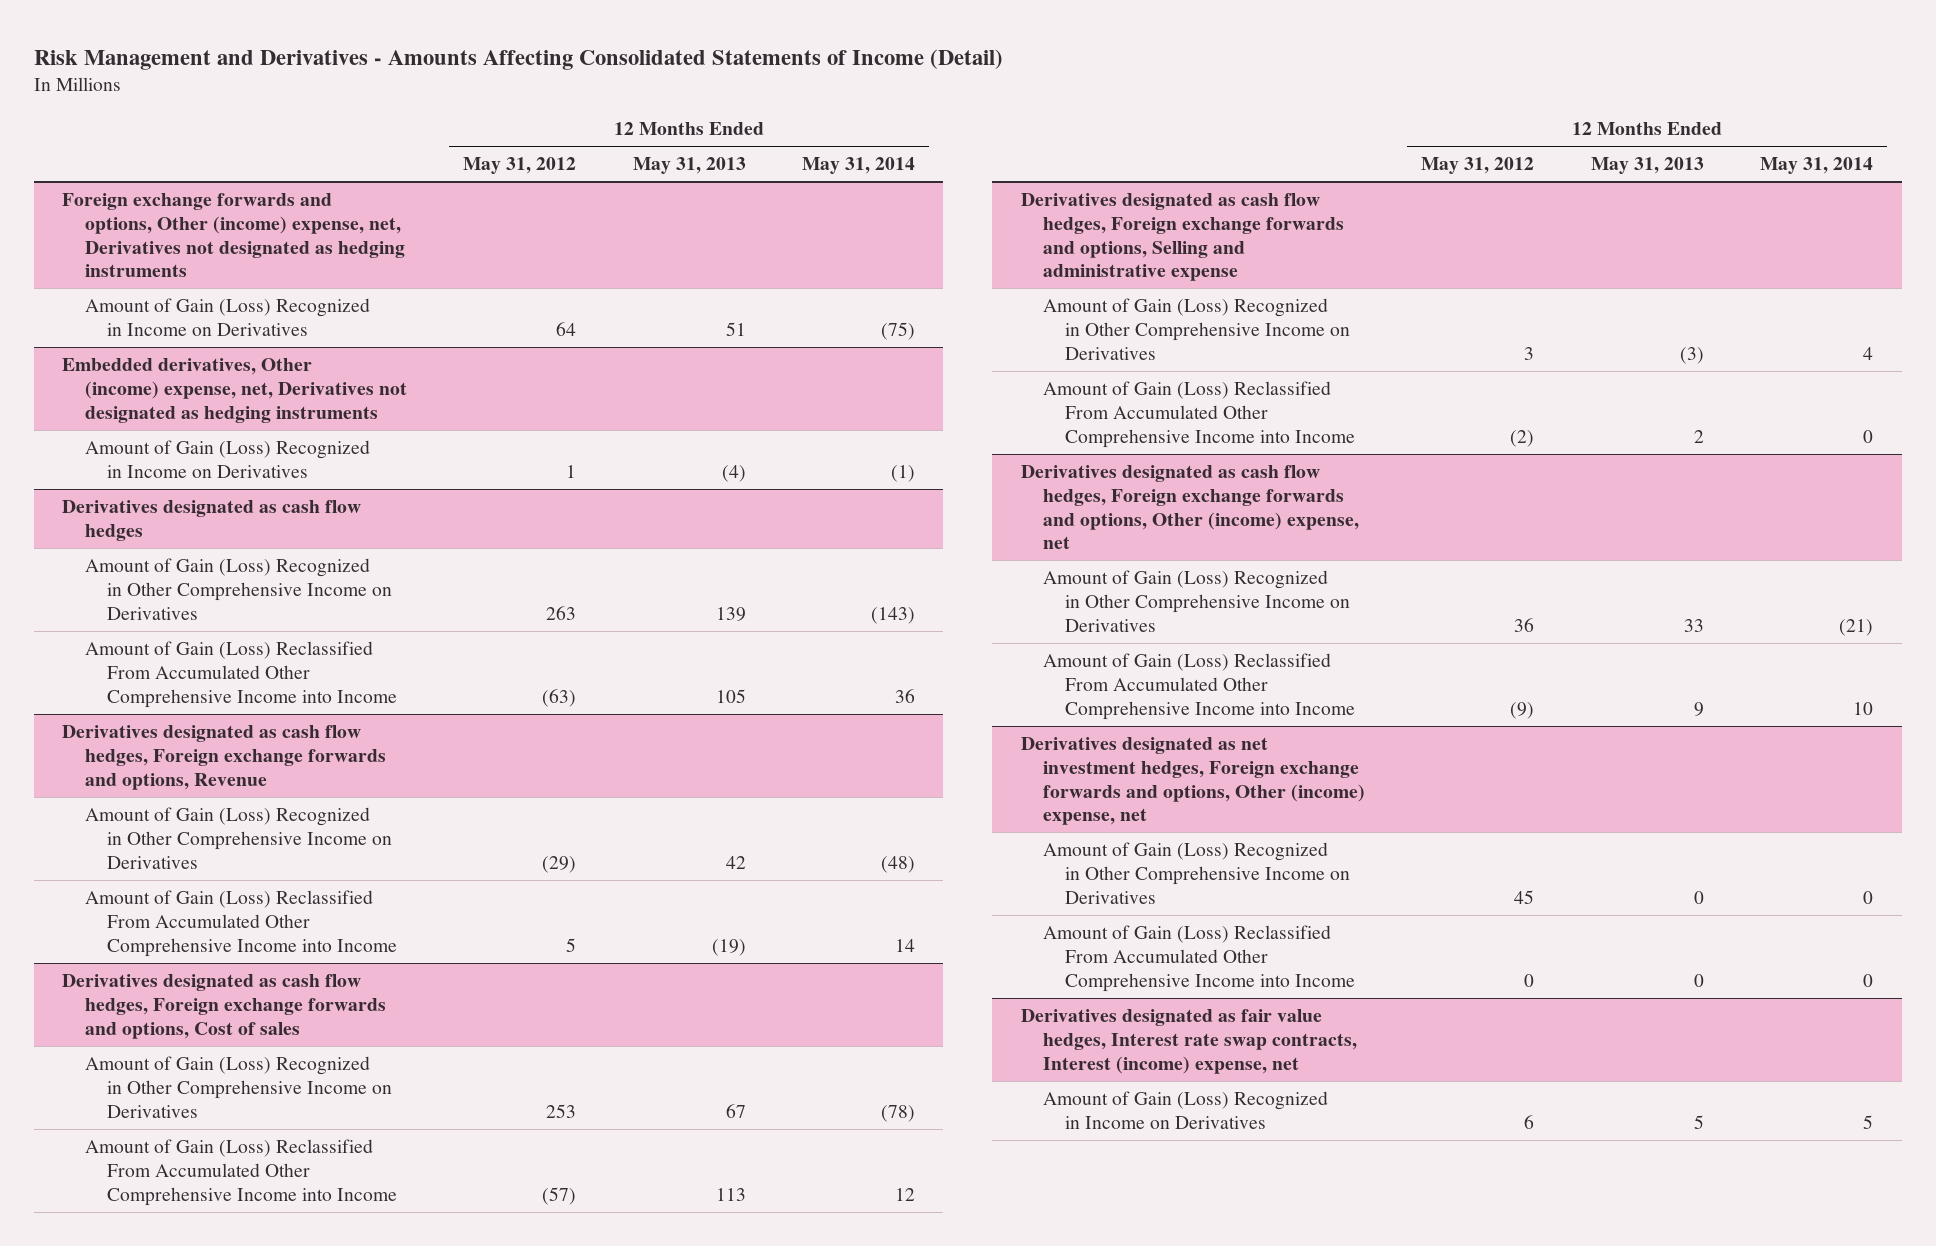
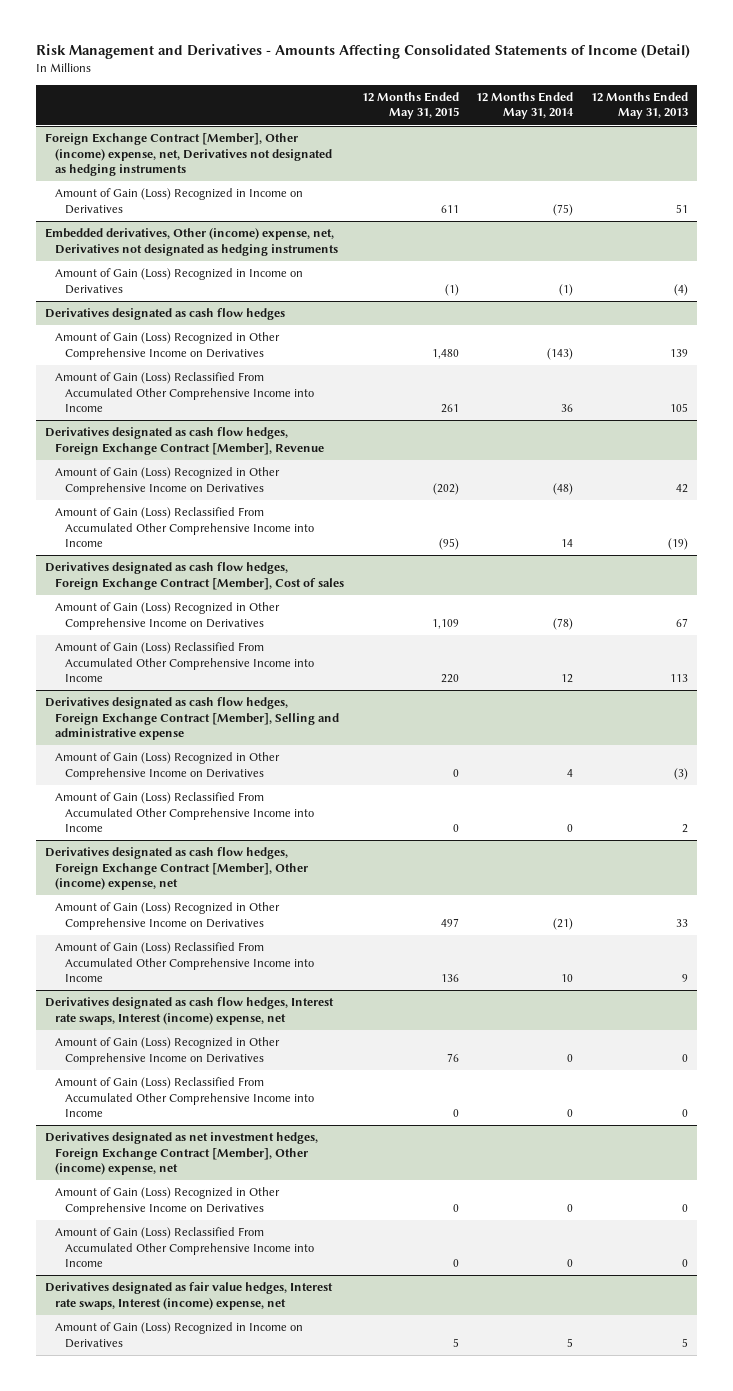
- | 12 Months Ended May 31, 2012 | 12 Months Ended May 31, 2013 | 12 Months Ended May 31, 2014
+ | 12 Months Ended May 31, 2015 | 12 Months Ended May 31, 2014 | 12 Months Ended May 31, 2013
- Foreign exchange forwards and options, Other (income) expense, net, Derivatives not designated as hedging instruments
+ Foreign Exchange Contract [Member], Other (income) expense, net, Derivatives not designated as hedging instruments
- Derivatives designated as cash flow hedges, Foreign exchange forwards and options, Revenue
+ Derivatives designated as cash flow hedges, Foreign Exchange Contract [Member], Revenue
- Derivatives designated as cash flow hedges, Foreign exchange forwards and options, Cost of sales
+ Derivatives designated as cash flow hedges, Foreign Exchange Contract [Member], Cost of sales
- Derivatives designated as cash flow hedges, Foreign exchange forwards and options, Selling and administrative expense
+ Derivatives designated as cash flow hedges, Foreign Exchange Contract [Member], Selling and administrative expense
- Derivatives designated as cash flow hedges, Foreign exchange forwards and options, Other (income) expense, net
+ Derivatives designated as cash flow hedges, Foreign Exchange Contract [Member], Other (income) expense, net
- Derivatives designated as net investment hedges, Foreign exchange forwards and options, Other (income) expense, net
+ Derivatives designated as cash flow hedges, Interest rate swaps, Interest (income) expense, net
- Derivatives designated as fair value hedges, Interest rate swap contracts, Interest (income) expense, net
+ Derivatives designated as net investment hedges, Foreign Exchange Contract [Member], Other (income) expense, net
+ Amount of Gain (Loss) Recognized in Other Comprehensive Income on Derivatives | 0 | 0 | 0
+ Amount of Gain (Loss) Reclassified From Accumulated Other Comprehensive Income into Income | 0 | 0 | 0
+ Derivatives designated as fair value hedges, Interest rate swaps, Interest (income) expense, net

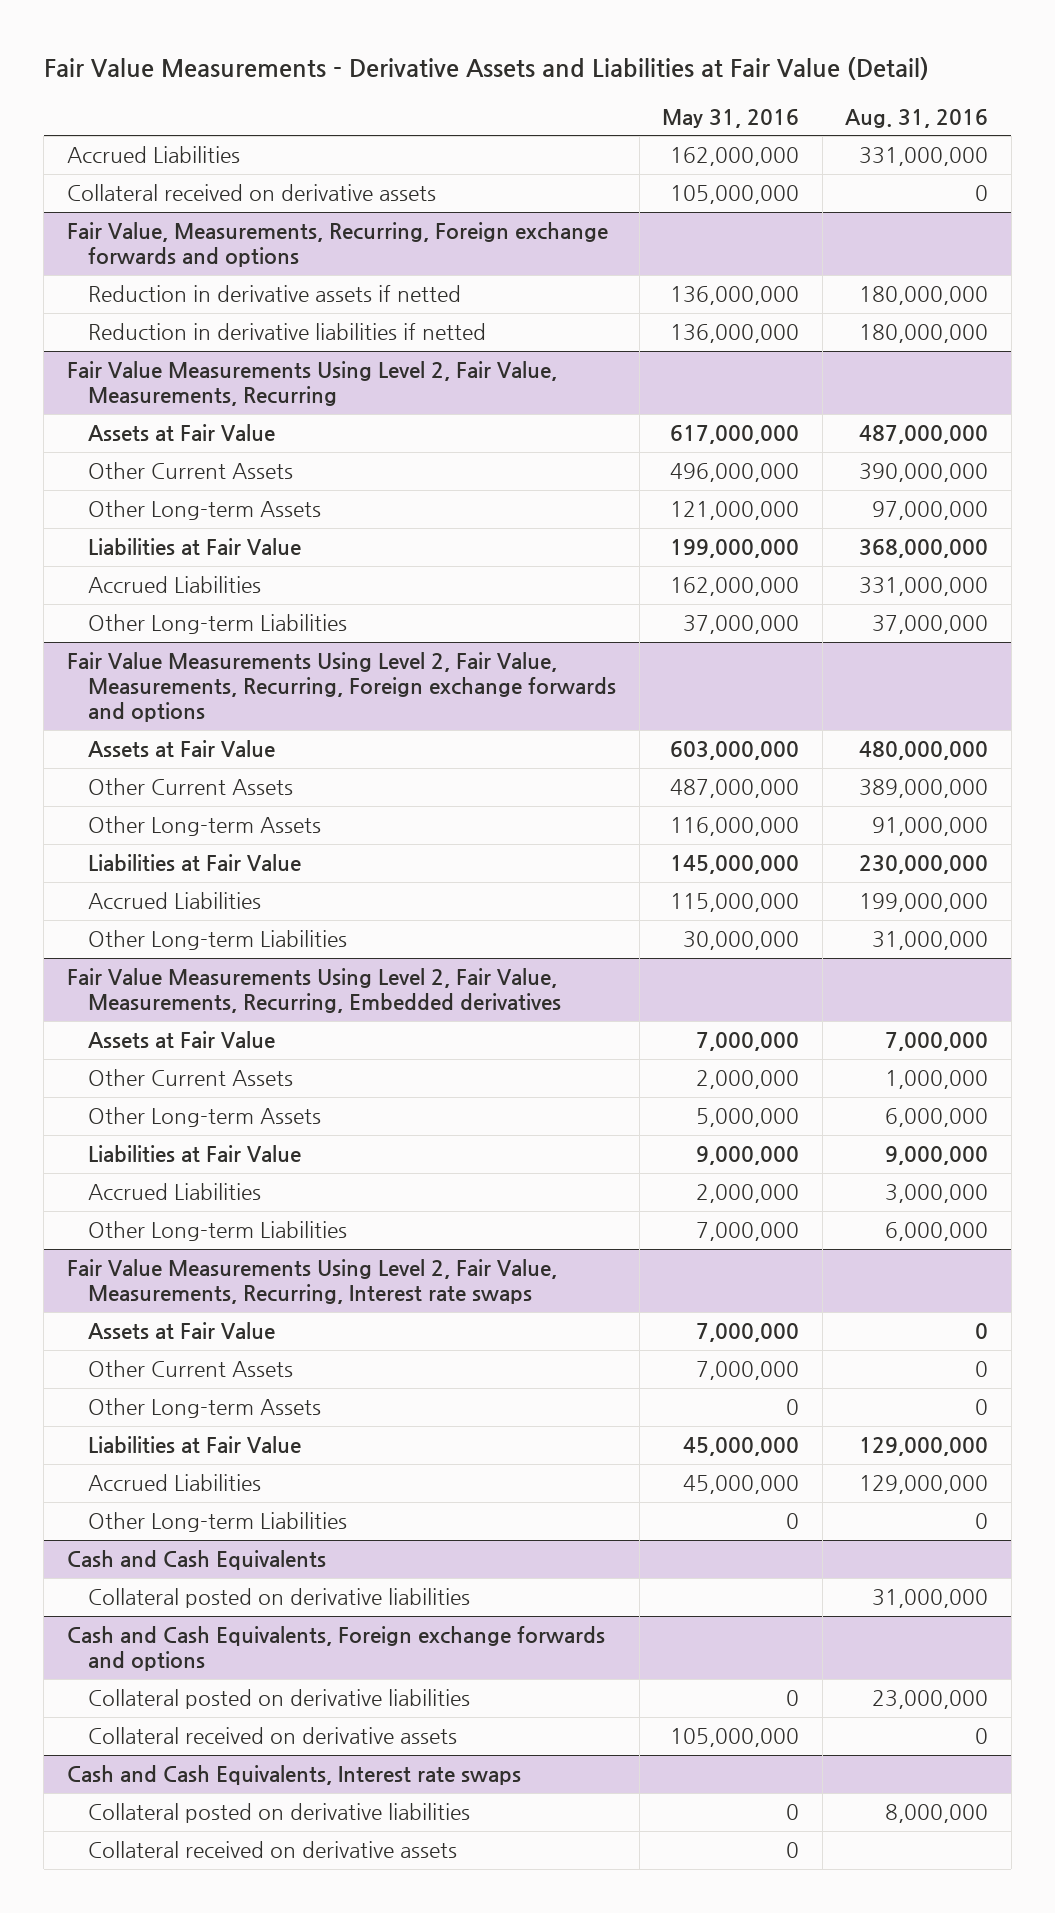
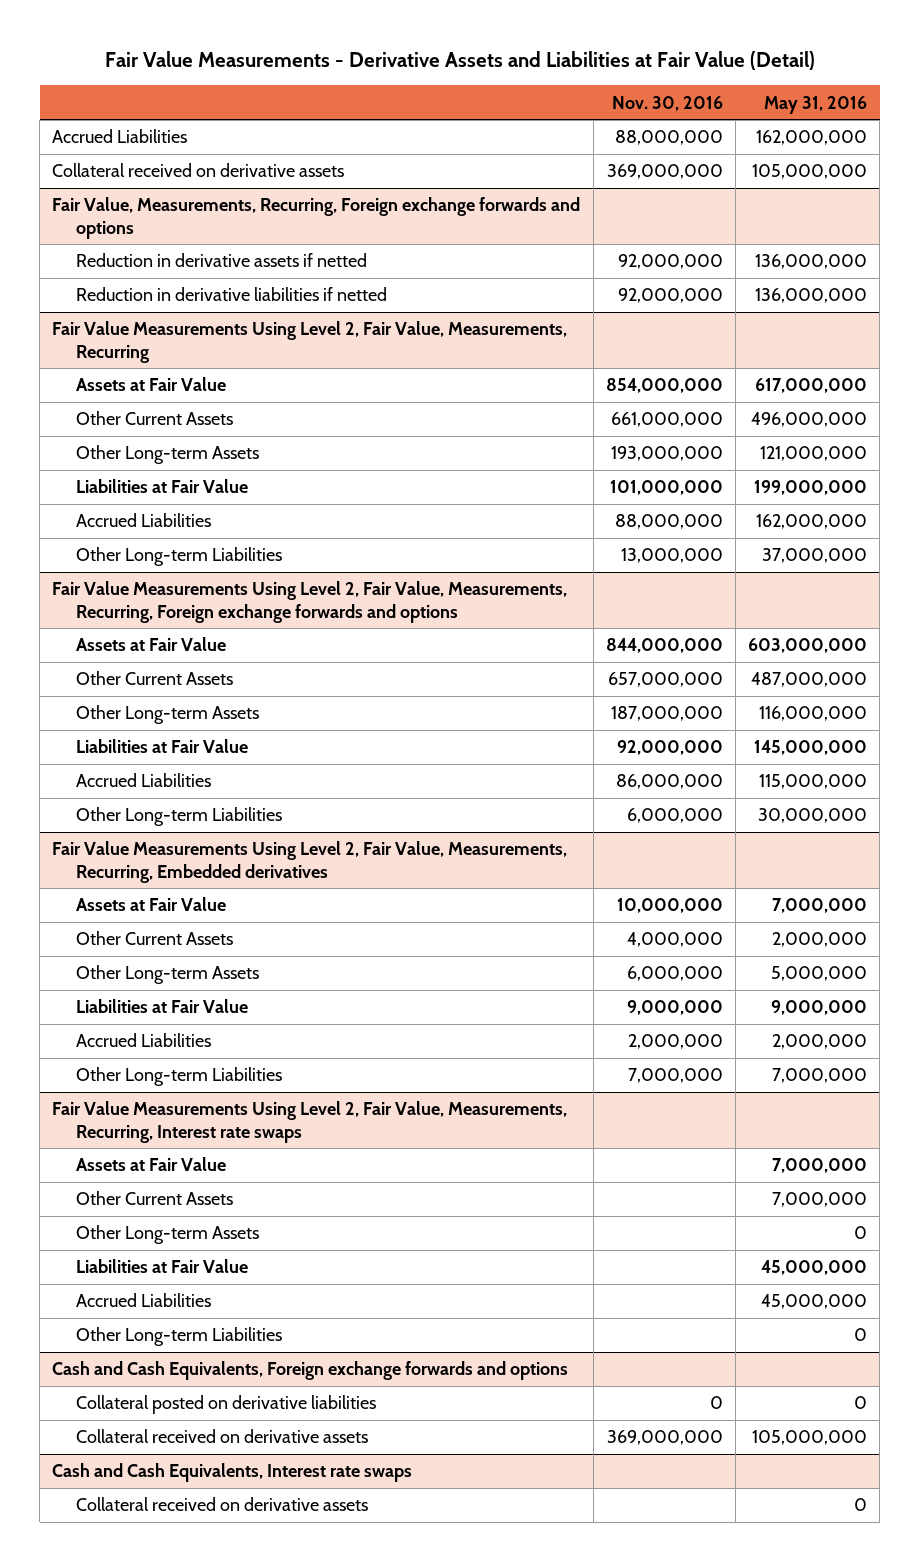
- | May 31, 2016 | Aug. 31, 2016
+ | Nov. 30, 2016 | May 31, 2016
- Cash and Cash Equivalents
- Collateral posted on derivative liabilities | | 31,000,000
@ Cash and Cash Equivalents, Interest rate swaps
- Collateral posted on derivative liabilities | 0 | 8,000,000

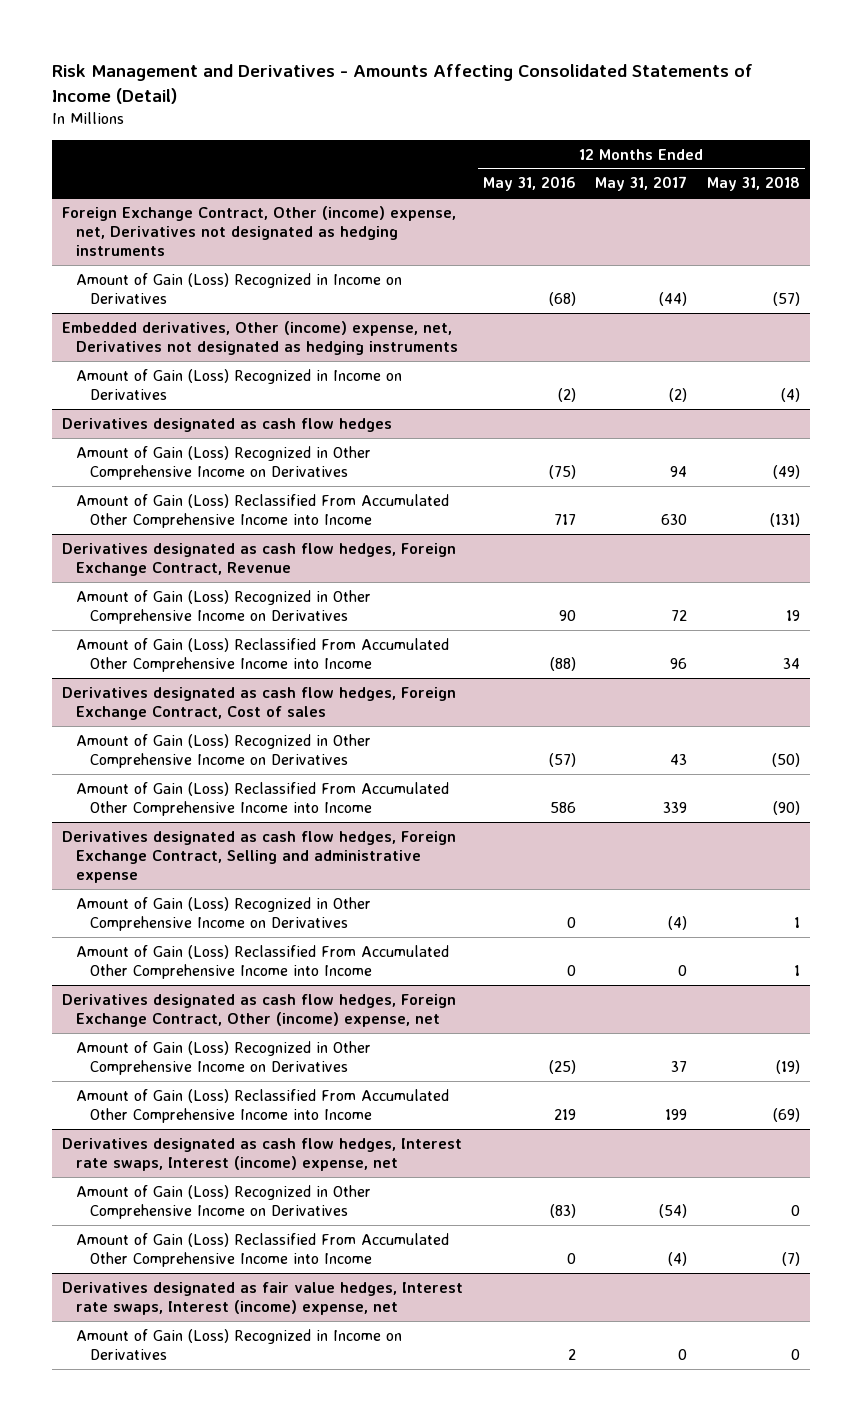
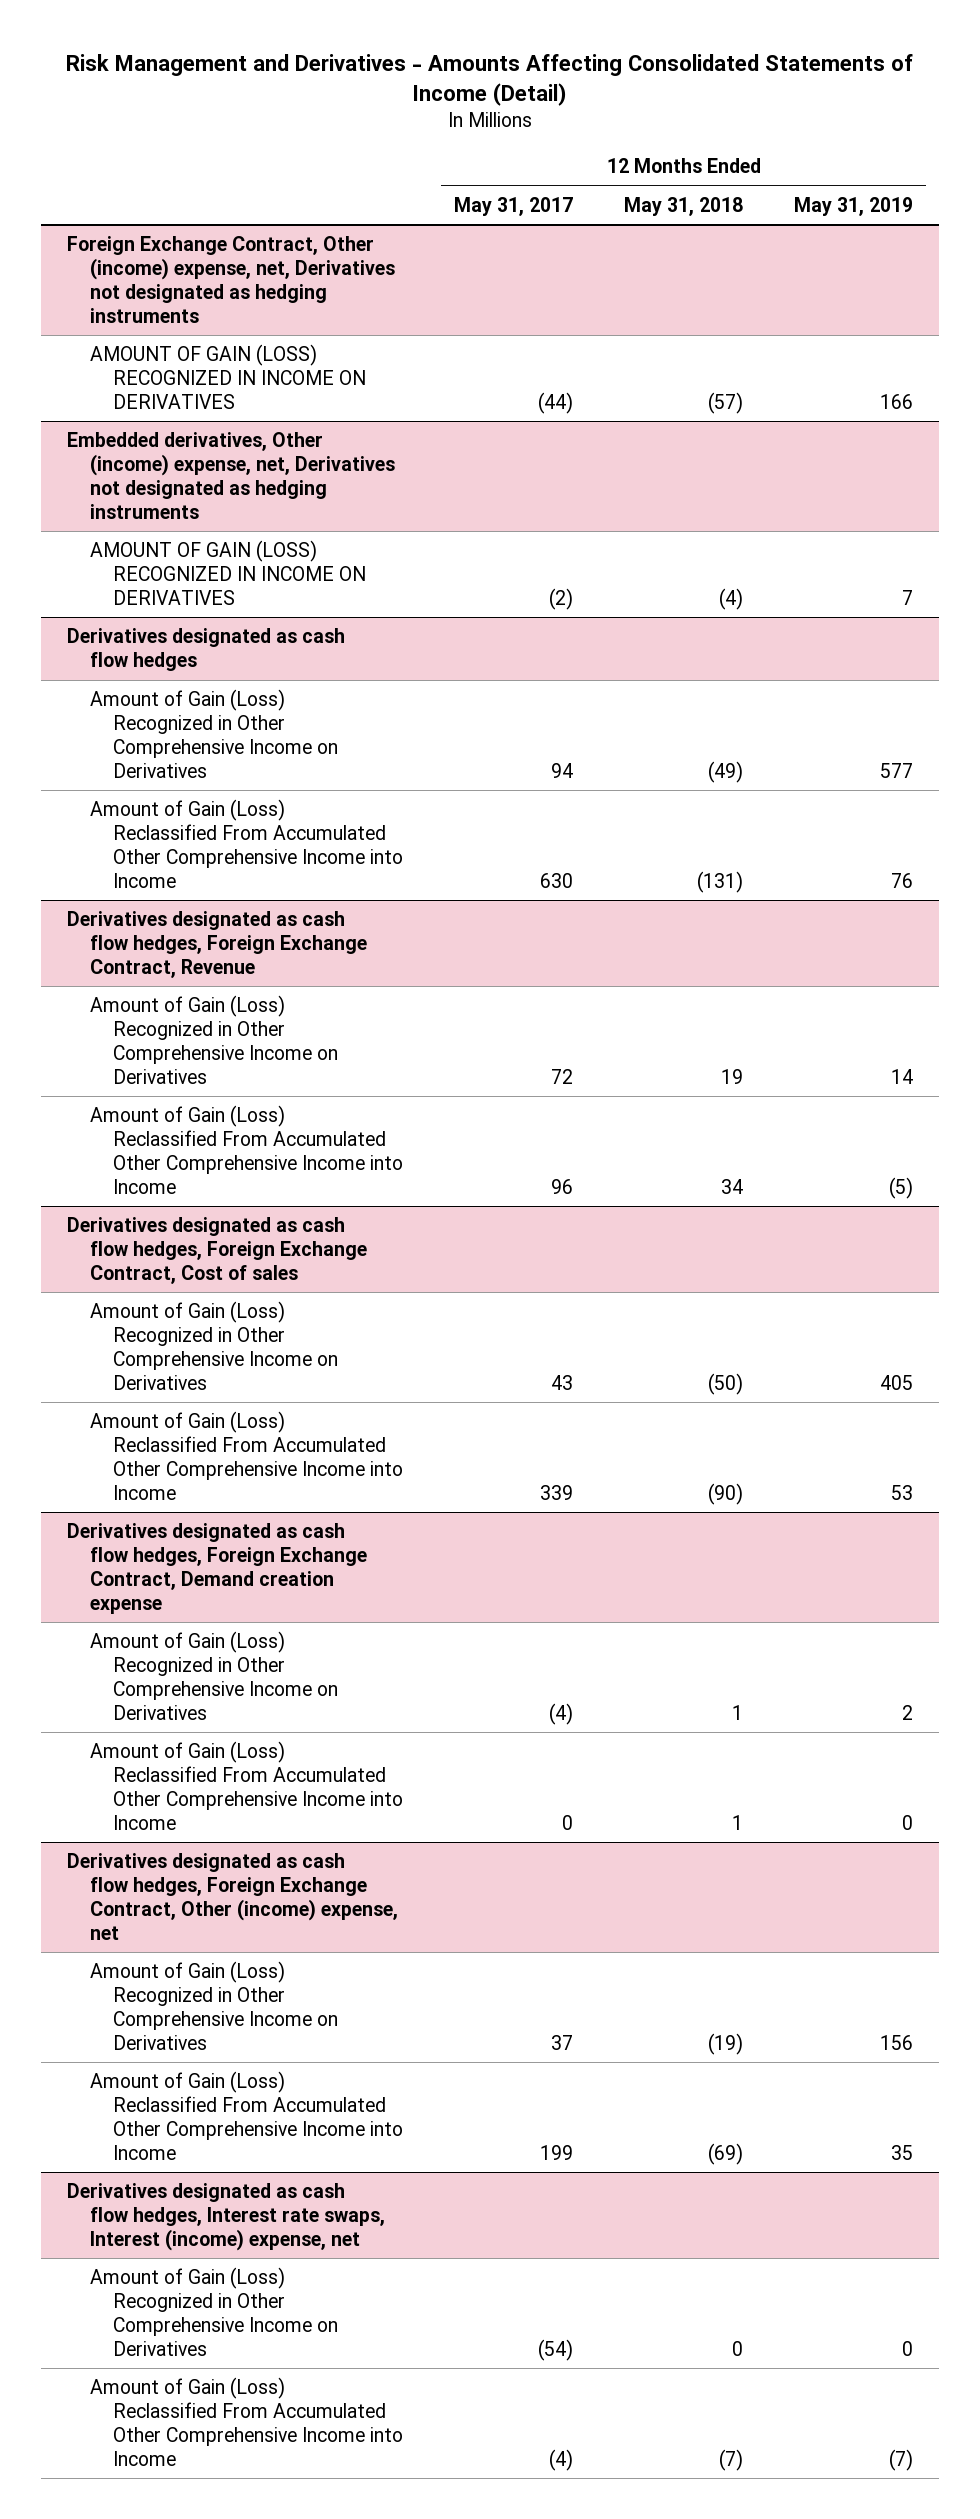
- | 12 Months Ended May 31, 2016 | 12 Months Ended May 31, 2017 | 12 Months Ended May 31, 2018
+ | 12 Months Ended May 31, 2017 | 12 Months Ended May 31, 2018 | 12 Months Ended May 31, 2019
@ Foreign Exchange Contract, Other (income) expense, net, Derivatives not designated as hedging instruments
- Amount of Gain (Loss) Recognized in Income on Derivatives | (68) | (44) | (57)
+ AMOUNT OF GAIN (LOSS) RECOGNIZED IN INCOME ON DERIVATIVES | (44) | (57) | 166
@ Embedded derivatives, Other (income) expense, net, Derivatives not designated as hedging instruments
- Amount of Gain (Loss) Recognized in Income on Derivatives | (2) | (2) | (4)
+ AMOUNT OF GAIN (LOSS) RECOGNIZED IN INCOME ON DERIVATIVES | (2) | (4) | 7
- Derivatives designated as cash flow hedges, Foreign Exchange Contract, Selling and administrative expense
+ Derivatives designated as cash flow hedges, Foreign Exchange Contract, Demand creation expense
- Derivatives designated as fair value hedges, Interest rate swaps, Interest (income) expense, net
- Amount of Gain (Loss) Recognized in Income on Derivatives | 2 | 0 | 0

